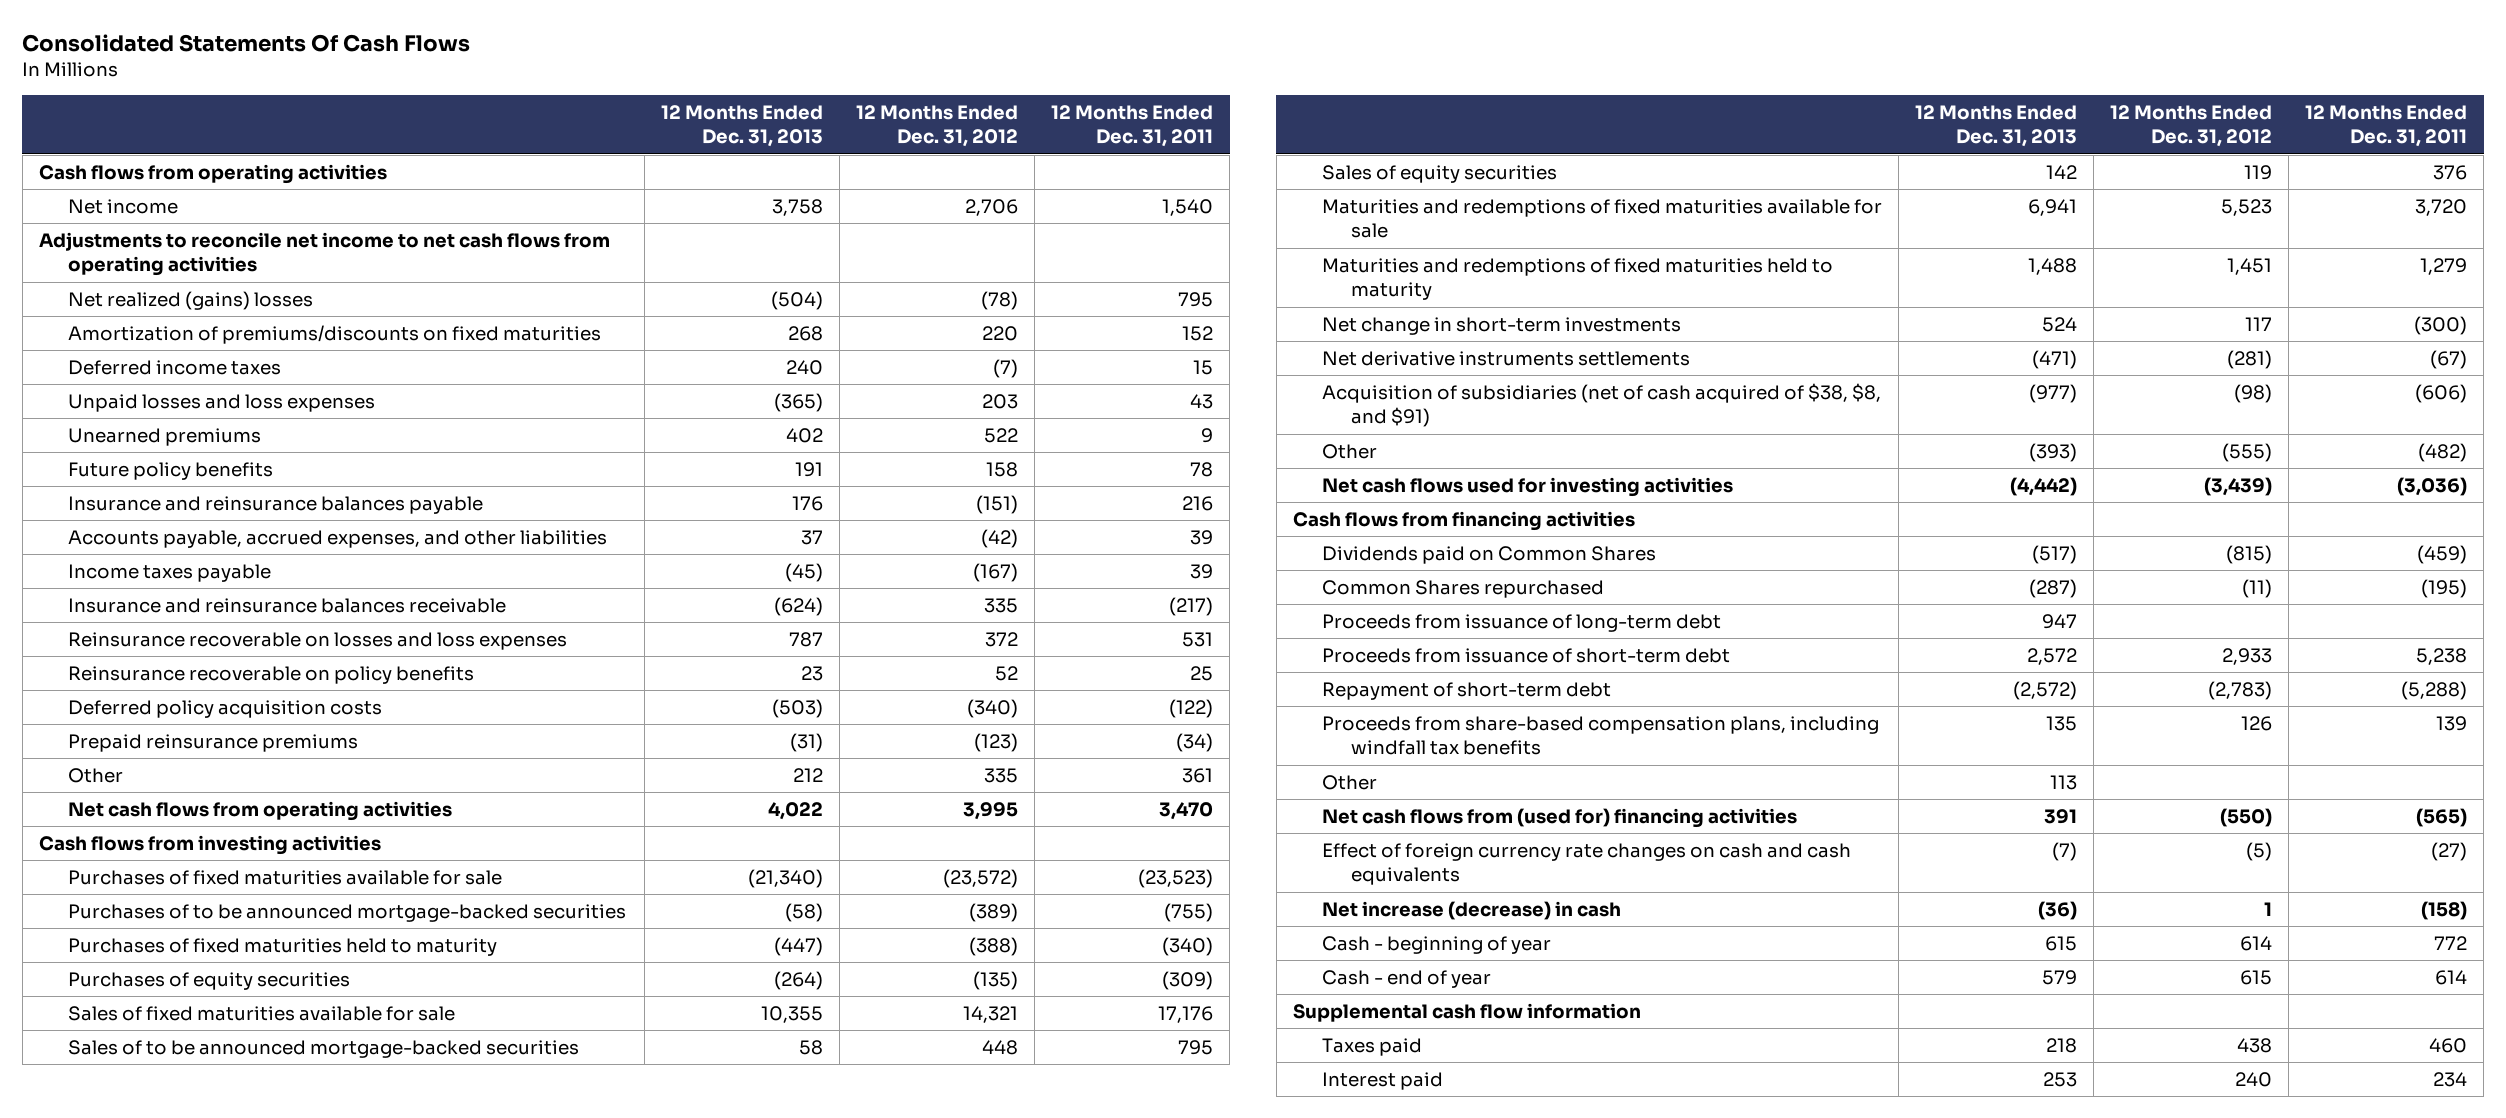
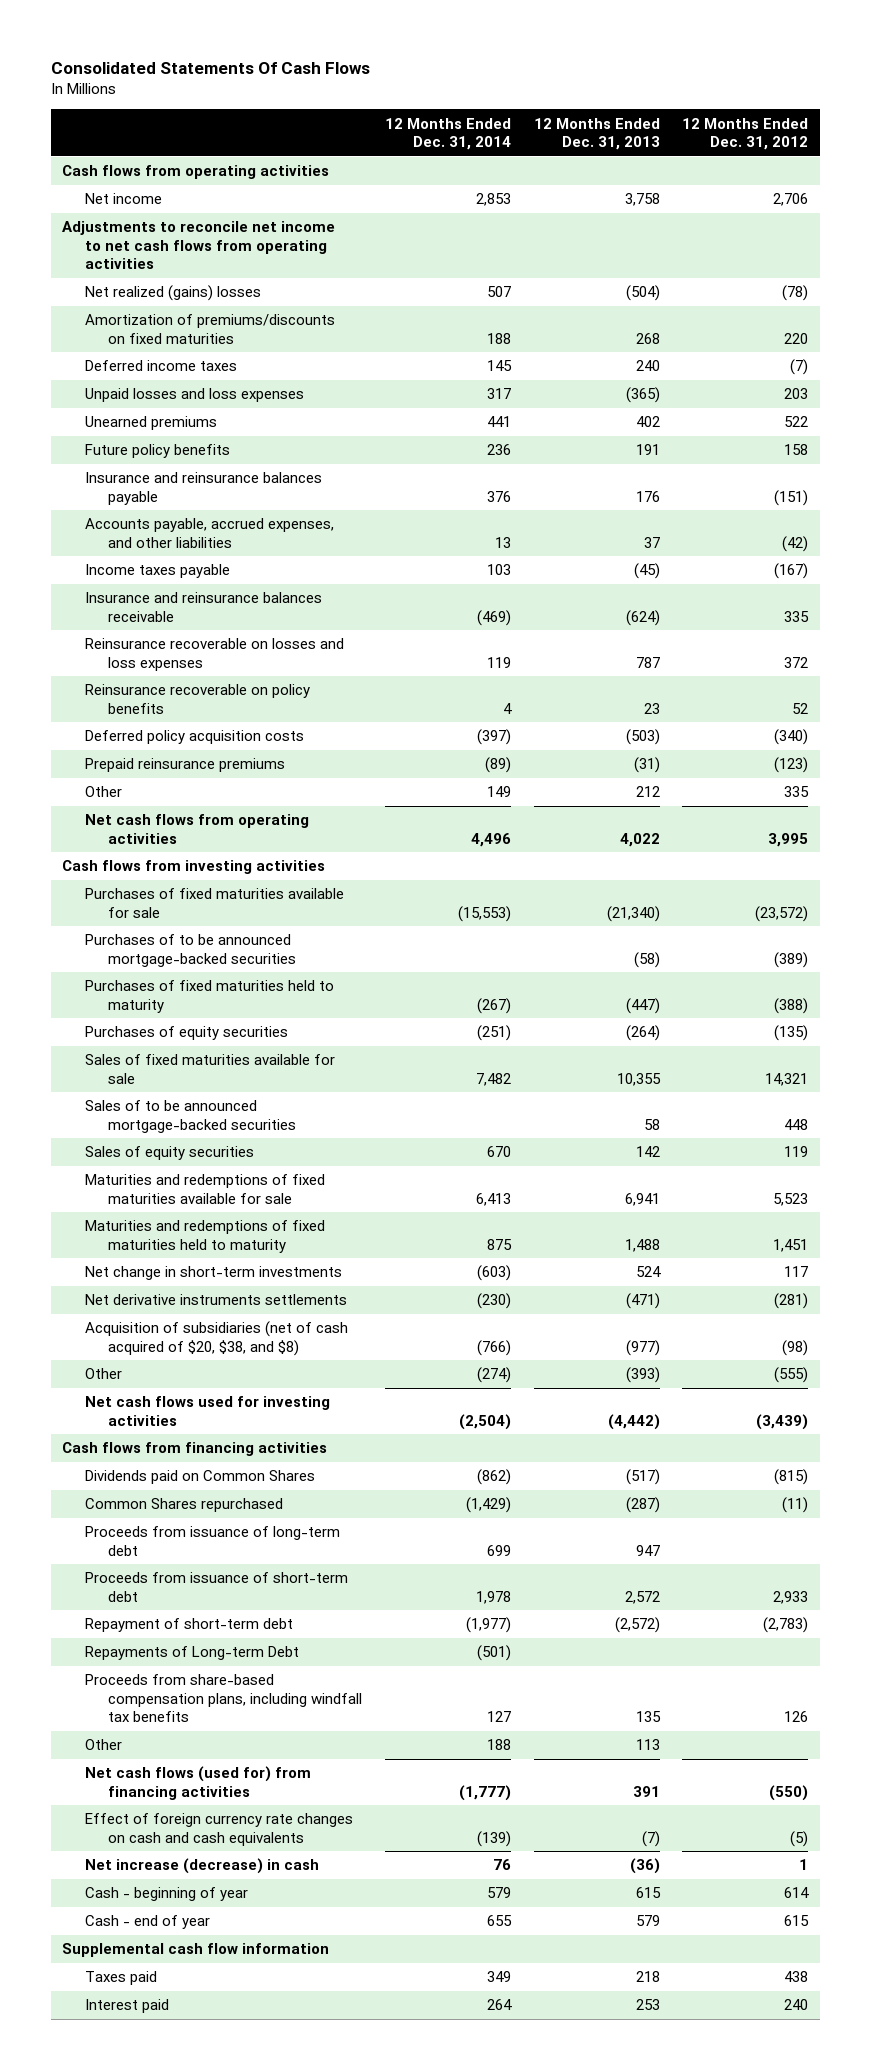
- | 12 Months Ended Dec. 31, 2013 | 12 Months Ended Dec. 31, 2012 | 12 Months Ended Dec. 31, 2011
+ | 12 Months Ended Dec. 31, 2014 | 12 Months Ended Dec. 31, 2013 | 12 Months Ended Dec. 31, 2012
- Acquisition of subsidiaries (net of cash acquired of $38, $8, and $91) | (977) | (98) | (606)
+ Acquisition of subsidiaries (net of cash acquired of $20, $38, and $8) | (766) | (977) | (98)
+ Repayments of Long-term Debt | (501) | |
- Net cash flows from (used for) financing activities | 391 | (550) | (565)
+ Net cash flows (used for) from financing activities | (1,777) | 391 | (550)

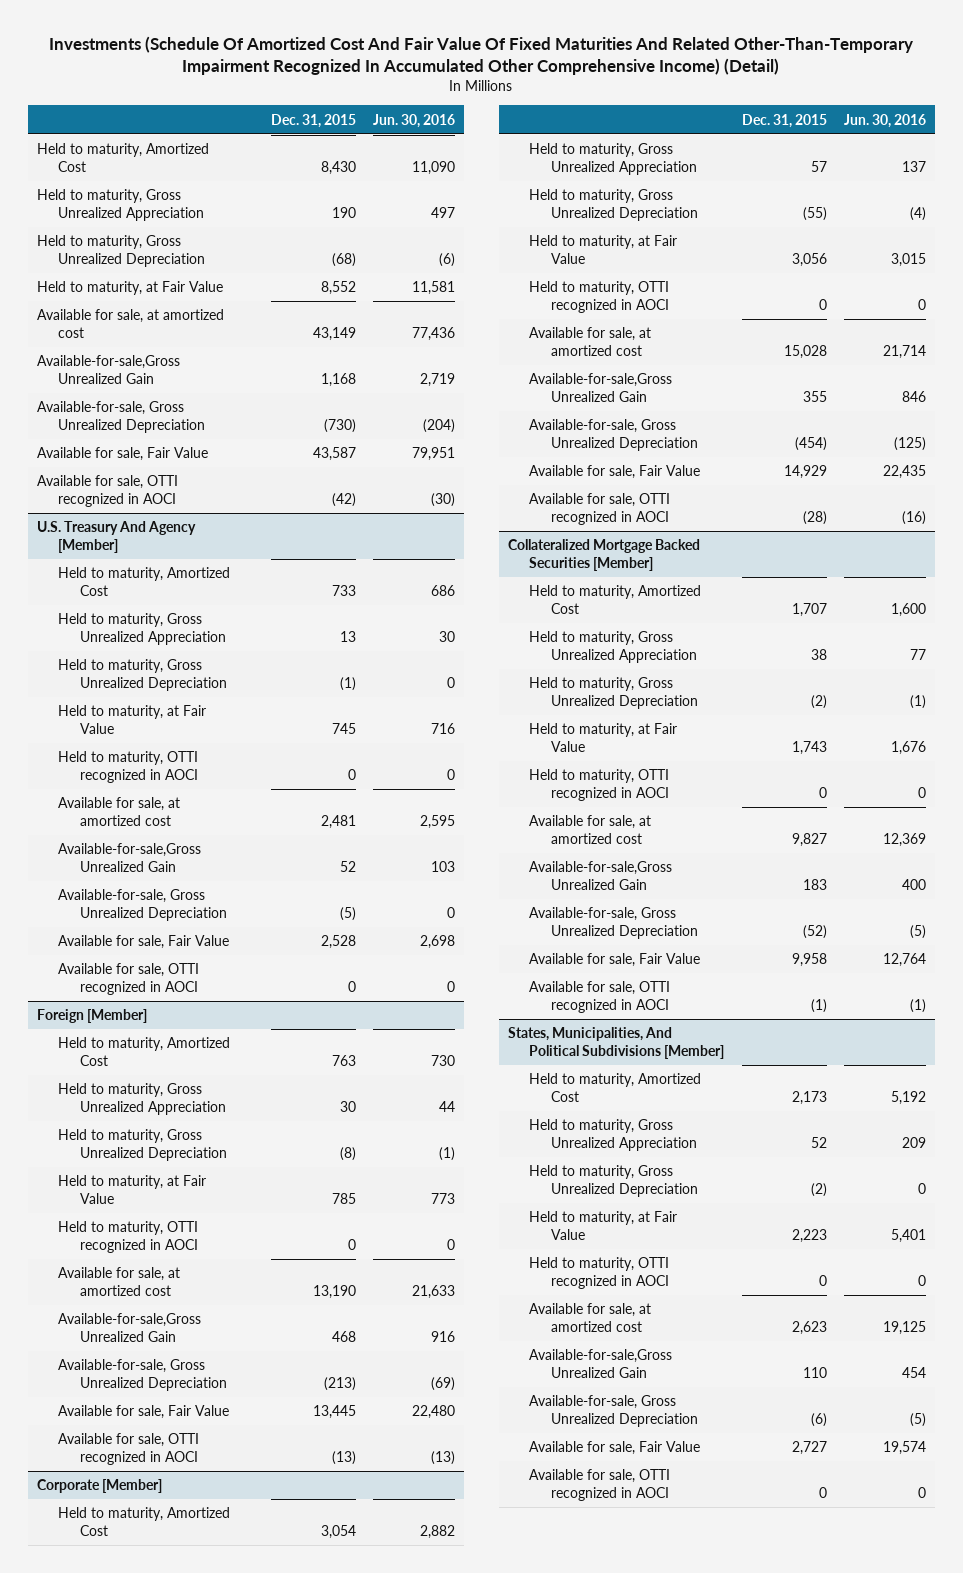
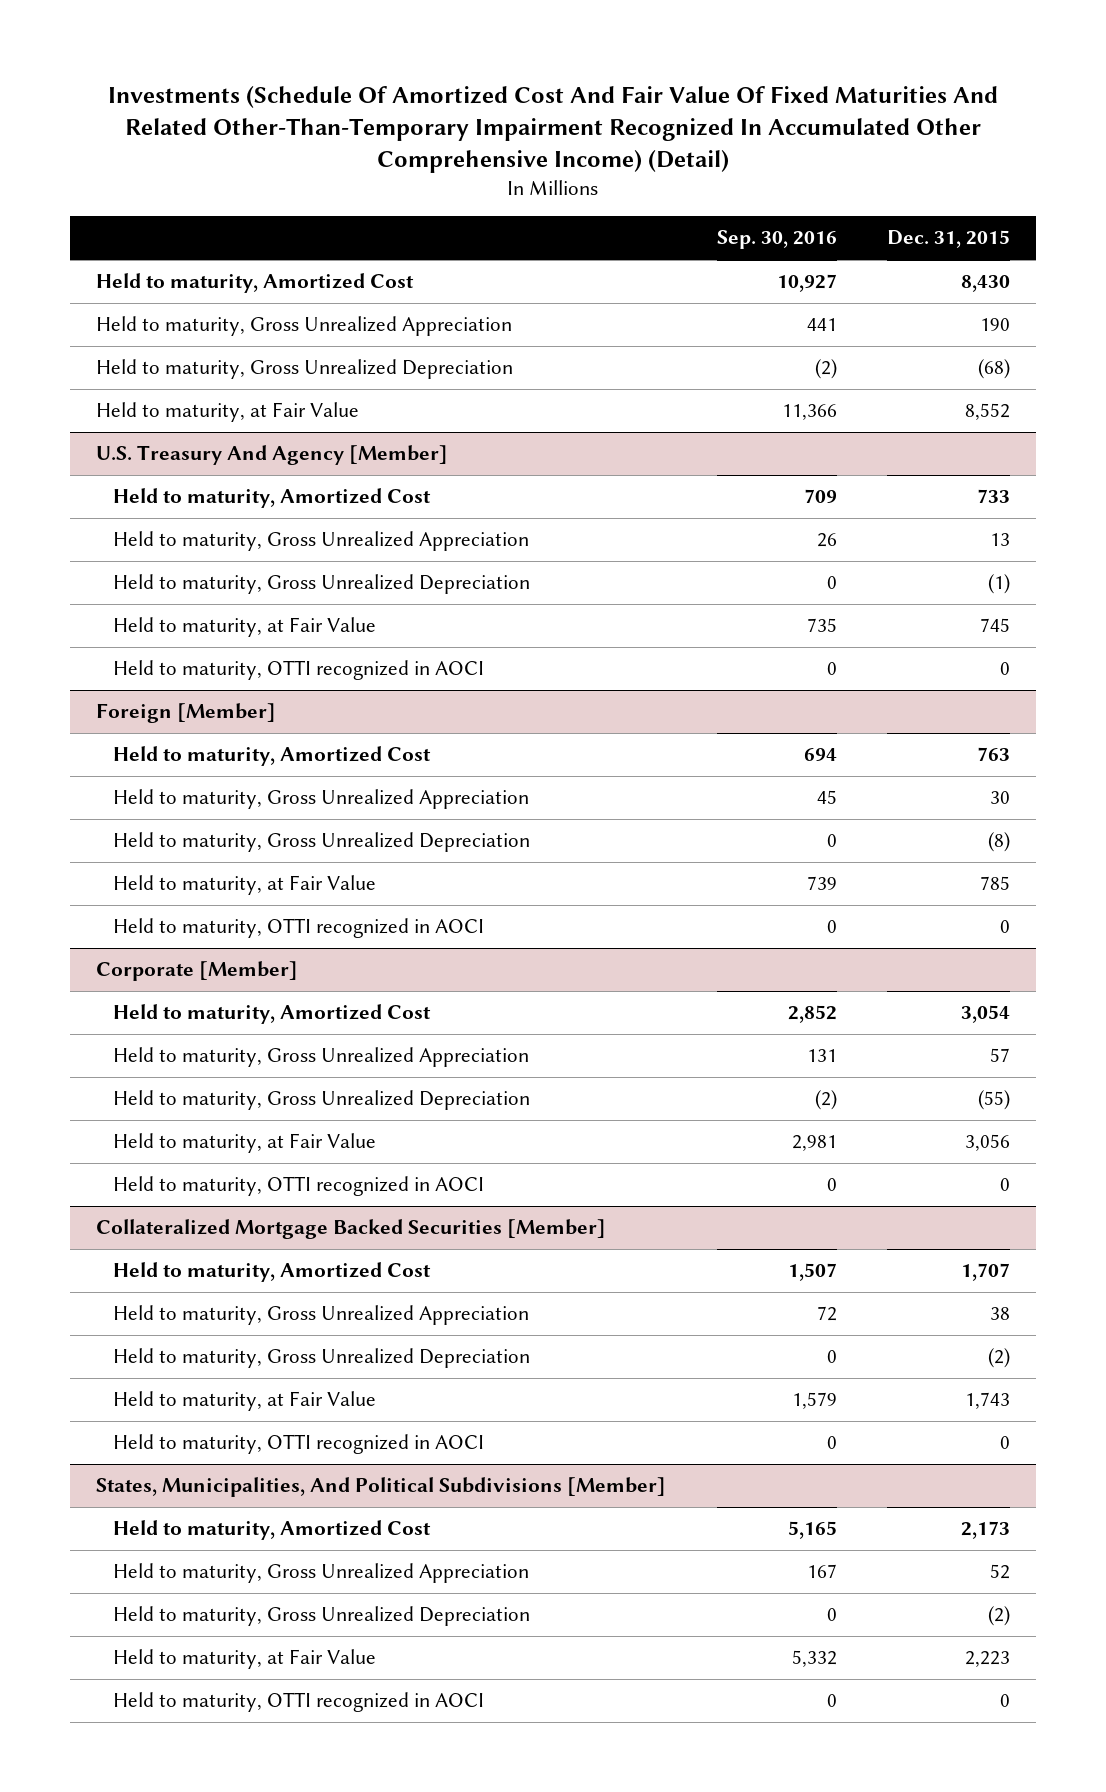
- | Dec. 31, 2015 | Jun. 30, 2016
+ | Sep. 30, 2016 | Dec. 31, 2015
- Available for sale, at amortized cost | 43,149 | 77,436
- Available-for-sale,Gross Unrealized Gain | 1,168 | 2,719
- Available-for-sale, Gross Unrealized Depreciation | (730) | (204)
- Available for sale, Fair Value | 43,587 | 79,951
- Available for sale, OTTI recognized in AOCI | (42) | (30)
@ U.S. Treasury And Agency [Member]
- Available for sale, at amortized cost | 2,481 | 2,595
- Available-for-sale,Gross Unrealized Gain | 52 | 103
- Available-for-sale, Gross Unrealized Depreciation | (5) | 0
- Available for sale, Fair Value | 2,528 | 2,698
- Available for sale, OTTI recognized in AOCI | 0 | 0
@ Foreign [Member]
- Available for sale, at amortized cost | 13,190 | 21,633
- Available-for-sale,Gross Unrealized Gain | 468 | 916
- Available-for-sale, Gross Unrealized Depreciation | (213) | (69)
- Available for sale, Fair Value | 13,445 | 22,480
- Available for sale, OTTI recognized in AOCI | (13) | (13)
@ Corporate [Member]
- Available for sale, at amortized cost | 15,028 | 21,714
- Available-for-sale,Gross Unrealized Gain | 355 | 846
- Available-for-sale, Gross Unrealized Depreciation | (454) | (125)
- Available for sale, Fair Value | 14,929 | 22,435
- Available for sale, OTTI recognized in AOCI | (28) | (16)
@ Collateralized Mortgage Backed Securities [Member]
- Available for sale, at amortized cost | 9,827 | 12,369
- Available-for-sale,Gross Unrealized Gain | 183 | 400
- Available-for-sale, Gross Unrealized Depreciation | (52) | (5)
- Available for sale, Fair Value | 9,958 | 12,764
- Available for sale, OTTI recognized in AOCI | (1) | (1)
@ States, Municipalities, And Political Subdivisions [Member]
- Available for sale, at amortized cost | 2,623 | 19,125
- Available-for-sale,Gross Unrealized Gain | 110 | 454
- Available-for-sale, Gross Unrealized Depreciation | (6) | (5)
- Available for sale, Fair Value | 2,727 | 19,574
- Available for sale, OTTI recognized in AOCI | 0 | 0

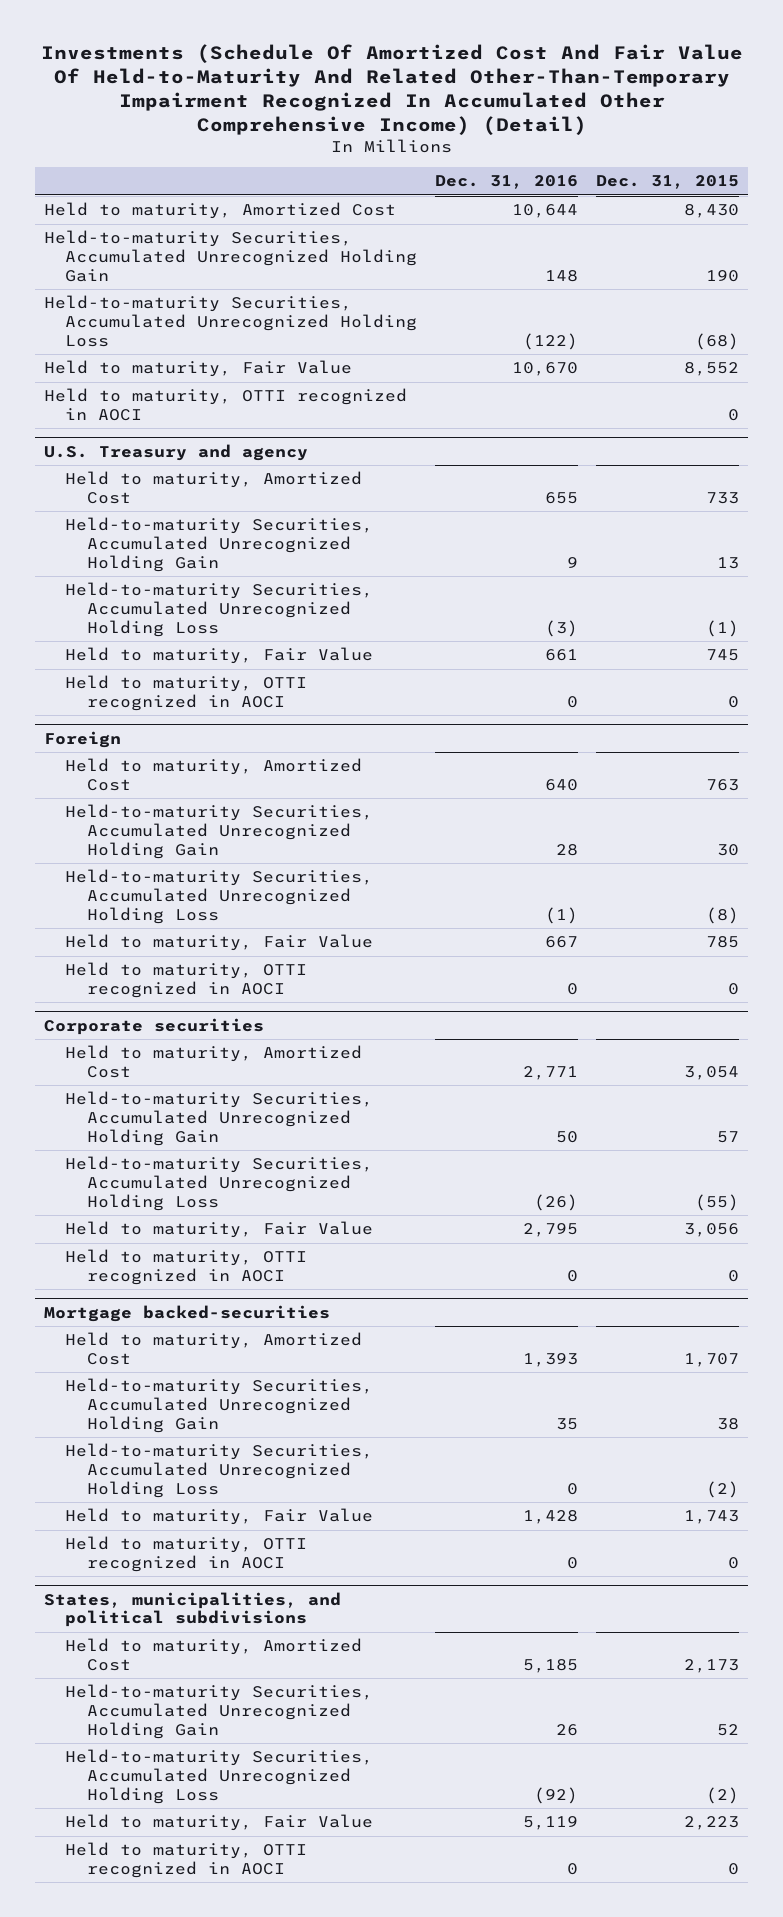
- Investments (Schedule Of Amortized Cost And Fair Value Of Fixed Maturities And Related Other-Than-Temporary Impairment Recognized In Accumulated Other Comprehensive Income) (Detail)
+ Investments (Schedule Of Amortized Cost And Fair Value Of Held-to-Maturity And Related Other-Than-Temporary Impairment Recognized In Accumulated Other Comprehensive Income) (Detail)
- | Sep. 30, 2016 | Dec. 31, 2015
+ | Dec. 31, 2016 | Dec. 31, 2015
- Held to maturity, Gross Unrealized Appreciation | 441 | 190
- Held to maturity, Gross Unrealized Depreciation | (2) | (68)
- Held to maturity, at Fair Value | 11,366 | 8,552
- U.S. Treasury And Agency [Member]
+ Held-to-maturity Securities, Accumulated Unrecognized Holding Gain | 148 | 190
+ Held-to-maturity Securities, Accumulated Unrecognized Holding Loss | (122) | (68)
+ Held to maturity, Fair Value | 10,670 | 8,552
+ Held to maturity, OTTI recognized in AOCI | | 0
+ U.S. Treasury and agency
- Held to maturity, Gross Unrealized Appreciation | 26 | 13
- Held to maturity, Gross Unrealized Depreciation | 0 | (1)
- Held to maturity, at Fair Value | 735 | 745
+ Held-to-maturity Securities, Accumulated Unrecognized Holding Gain | 9 | 13
+ Held-to-maturity Securities, Accumulated Unrecognized Holding Loss | (3) | (1)
+ Held to maturity, Fair Value | 661 | 745
- Foreign [Member]
+ Foreign
- Held to maturity, Gross Unrealized Appreciation | 45 | 30
- Held to maturity, Gross Unrealized Depreciation | 0 | (8)
- Held to maturity, at Fair Value | 739 | 785
+ Held-to-maturity Securities, Accumulated Unrecognized Holding Gain | 28 | 30
+ Held-to-maturity Securities, Accumulated Unrecognized Holding Loss | (1) | (8)
+ Held to maturity, Fair Value | 667 | 785
- Corporate [Member]
+ Corporate securities
- Held to maturity, Gross Unrealized Appreciation | 131 | 57
- Held to maturity, Gross Unrealized Depreciation | (2) | (55)
- Held to maturity, at Fair Value | 2,981 | 3,056
+ Held-to-maturity Securities, Accumulated Unrecognized Holding Gain | 50 | 57
+ Held-to-maturity Securities, Accumulated Unrecognized Holding Loss | (26) | (55)
+ Held to maturity, Fair Value | 2,795 | 3,056
- Collateralized Mortgage Backed Securities [Member]
+ Mortgage backed-securities
- Held to maturity, Gross Unrealized Appreciation | 72 | 38
- Held to maturity, Gross Unrealized Depreciation | 0 | (2)
- Held to maturity, at Fair Value | 1,579 | 1,743
+ Held-to-maturity Securities, Accumulated Unrecognized Holding Gain | 35 | 38
+ Held-to-maturity Securities, Accumulated Unrecognized Holding Loss | 0 | (2)
+ Held to maturity, Fair Value | 1,428 | 1,743
- States, Municipalities, And Political Subdivisions [Member]
+ States, municipalities, and political subdivisions
- Held to maturity, Gross Unrealized Appreciation | 167 | 52
- Held to maturity, Gross Unrealized Depreciation | 0 | (2)
- Held to maturity, at Fair Value | 5,332 | 2,223
+ Held-to-maturity Securities, Accumulated Unrecognized Holding Gain | 26 | 52
+ Held-to-maturity Securities, Accumulated Unrecognized Holding Loss | (92) | (2)
+ Held to maturity, Fair Value | 5,119 | 2,223

